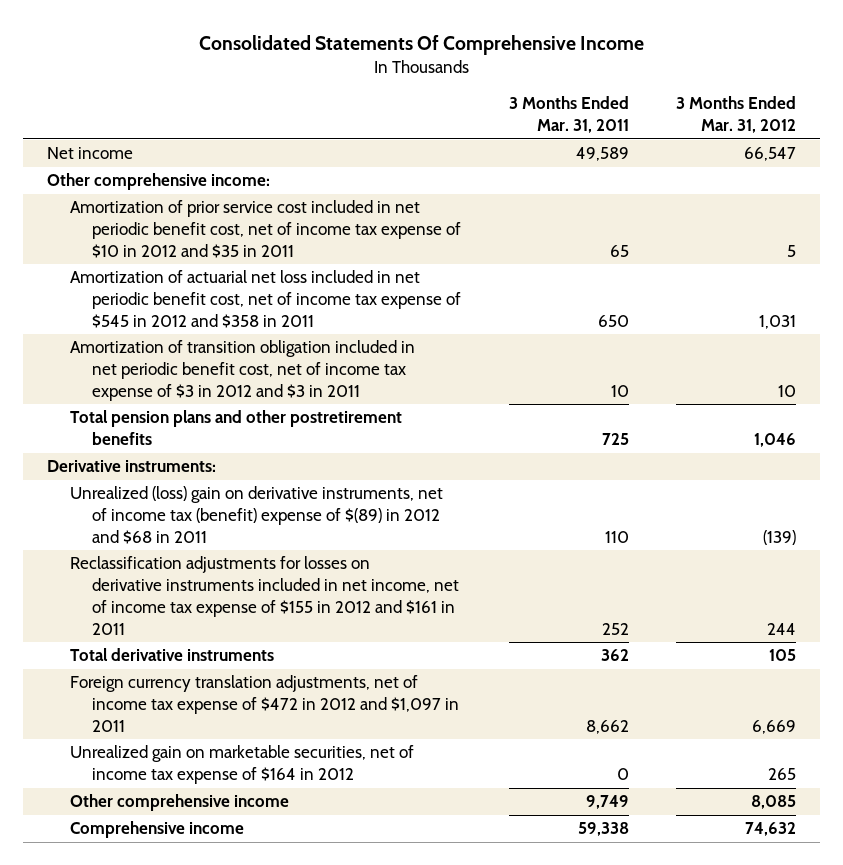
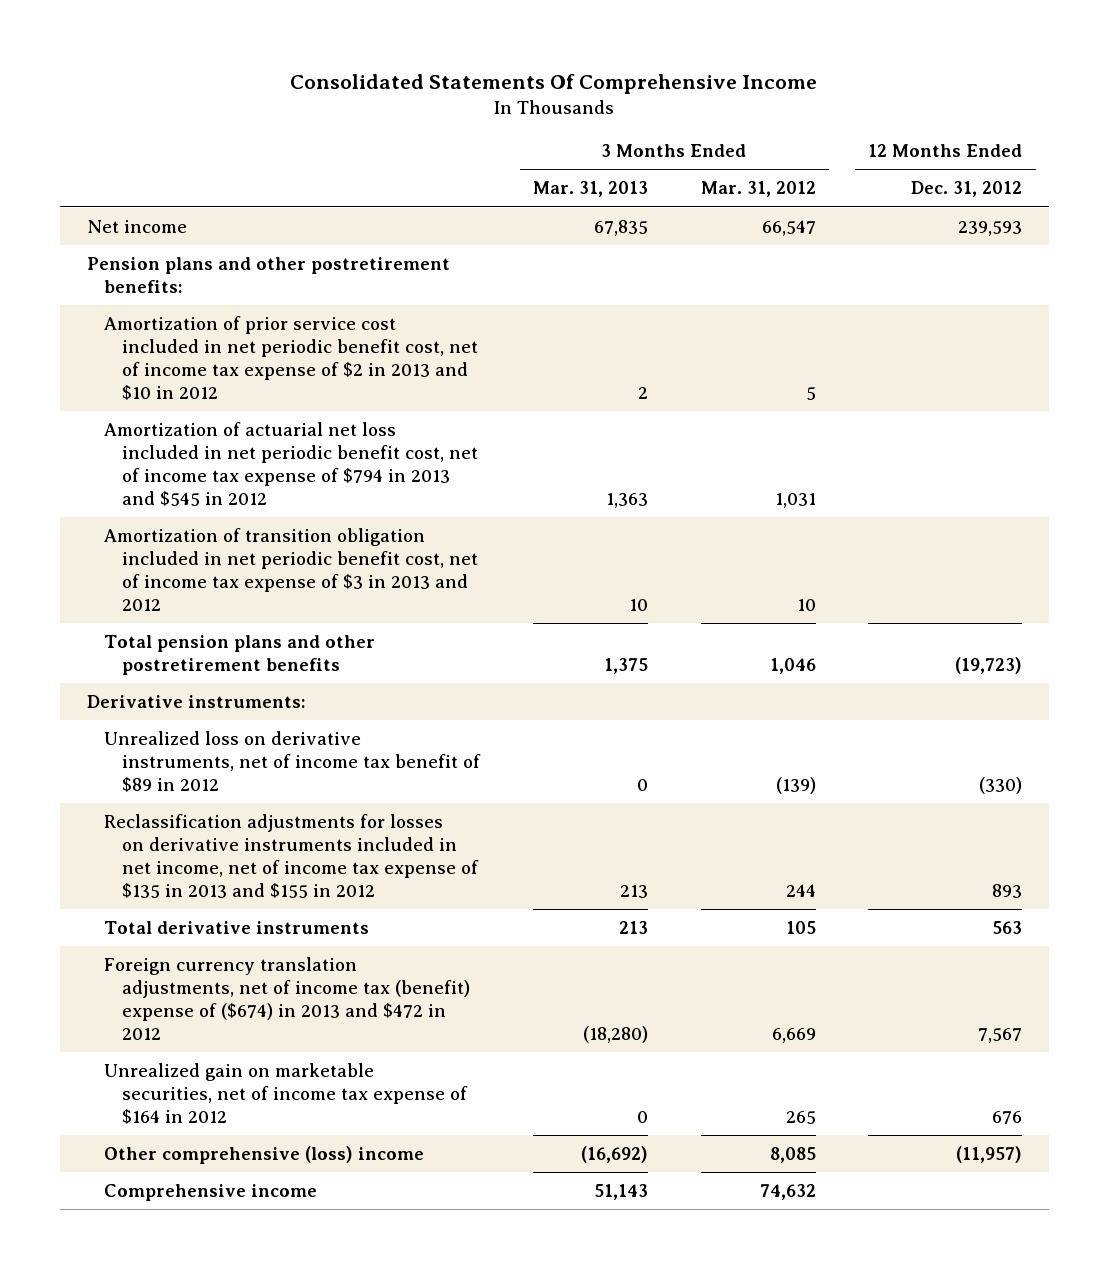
- | 3 Months Ended Mar. 31, 2011 | 3 Months Ended Mar. 31, 2012
+ | 3 Months Ended Mar. 31, 2013 | 3 Months Ended Mar. 31, 2012 | 12 Months Ended Dec. 31, 2012
- Other comprehensive income:
- Amortization of prior service cost included in net periodic benefit cost, net of income tax expense of $10 in 2012 and $35 in 2011 | 65 | 5
- Amortization of actuarial net loss included in net periodic benefit cost, net of income tax expense of $545 in 2012 and $358 in 2011 | 650 | 1,031
- Amortization of transition obligation included in net periodic benefit cost, net of income tax expense of $3 in 2012 and $3 in 2011 | 10 | 10
+ Pension plans and other postretirement benefits:
+ Amortization of prior service cost included in net periodic benefit cost, net of income tax expense of $2 in 2013 and $10 in 2012 | 2 | 5 |
+ Amortization of actuarial net loss included in net periodic benefit cost, net of income tax expense of $794 in 2013 and $545 in 2012 | 1,363 | 1,031 |
+ Amortization of transition obligation included in net periodic benefit cost, net of income tax expense of $3 in 2013 and 2012 | 10 | 10 |
- Unrealized (loss) gain on derivative instruments, net of income tax (benefit) expense of $(89) in 2012 and $68 in 2011 | 110 | (139)
- Reclassification adjustments for losses on derivative instruments included in net income, net of income tax expense of $155 in 2012 and $161 in 2011 | 252 | 244
+ Unrealized loss on derivative instruments, net of income tax benefit of $89 in 2012 | 0 | (139) | (330)
+ Reclassification adjustments for losses on derivative instruments included in net income, net of income tax expense of $135 in 2013 and $155 in 2012 | 213 | 244 | 893
- Foreign currency translation adjustments, net of income tax expense of $472 in 2012 and $1,097 in 2011 | 8,662 | 6,669
+ Foreign currency translation adjustments, net of income tax (benefit) expense of ($674) in 2013 and $472 in 2012 | (18,280) | 6,669 | 7,567
- Other comprehensive income | 9,749 | 8,085
+ Other comprehensive (loss) income | (16,692) | 8,085 | (11,957)

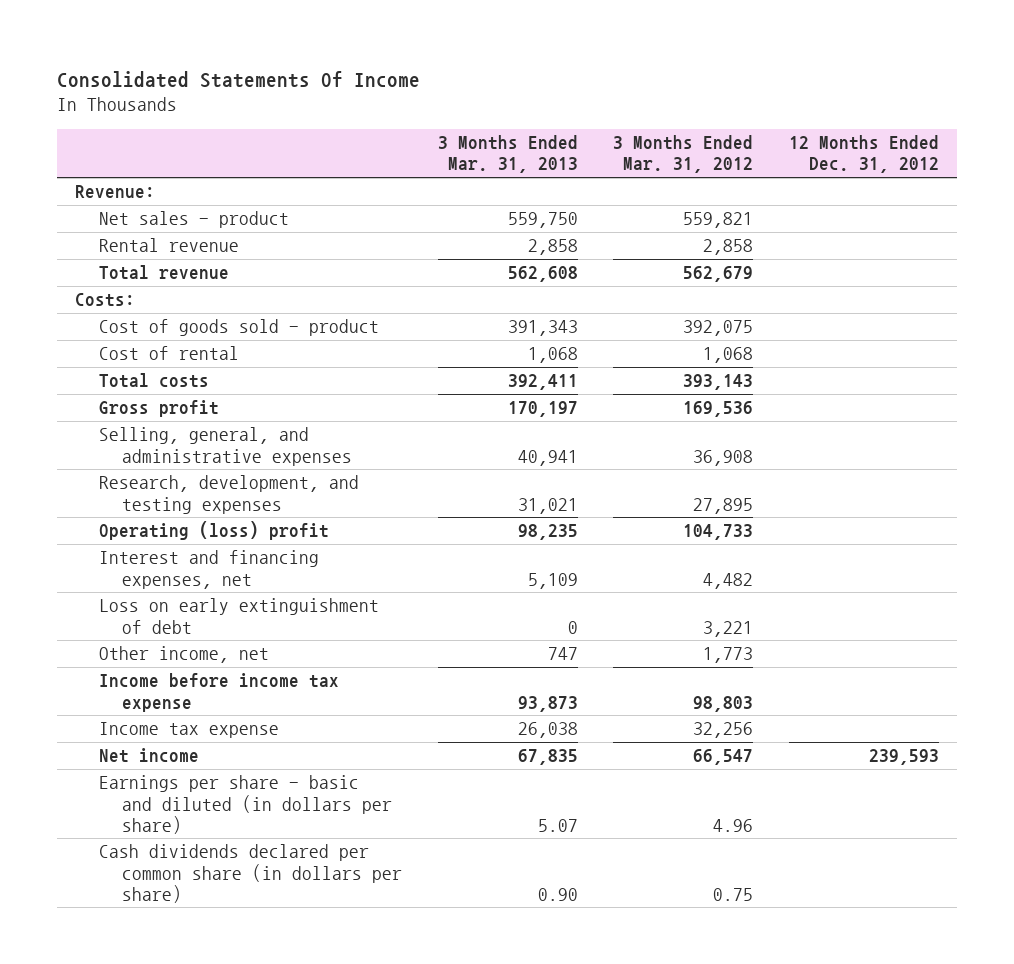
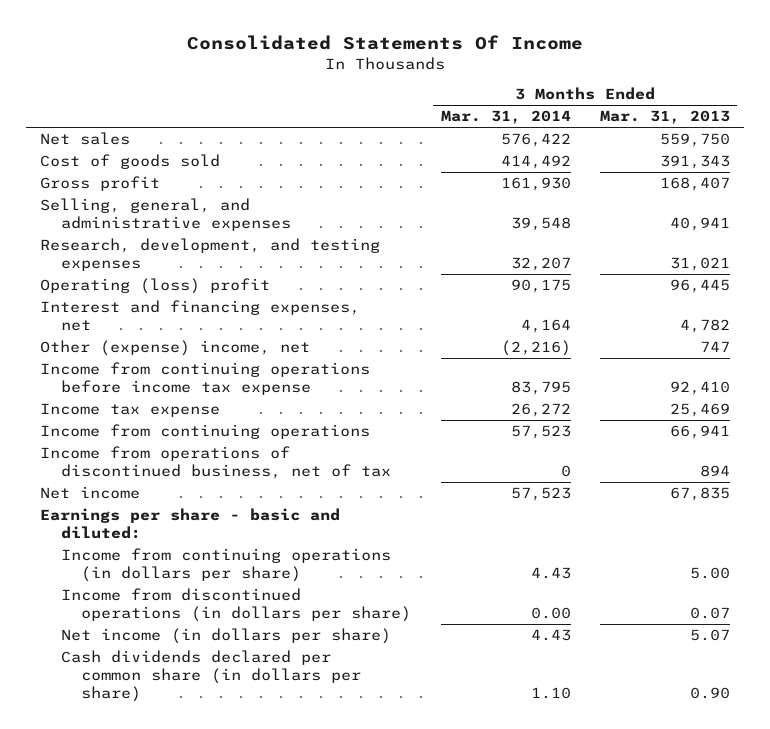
- | 3 Months Ended Mar. 31, 2013 | 3 Months Ended Mar. 31, 2012 | 12 Months Ended Dec. 31, 2012
+ | 3 Months Ended Mar. 31, 2014 | 3 Months Ended Mar. 31, 2013
- Revenue:
- Net sales - product | 559,750 | 559,821 |
- Rental revenue | 2,858 | 2,858 |
- Total revenue | 562,608 | 562,679 |
- Costs:
- Cost of goods sold - product | 391,343 | 392,075 |
- Cost of rental | 1,068 | 1,068 |
- Total costs | 392,411 | 393,143 |
- Gross profit | 170,197 | 169,536 |
+ Net sales | 576,422 | 559,750
+ Cost of goods sold | 414,492 | 391,343
+ Gross profit | 161,930 | 168,407
- Operating (loss) profit | 98,235 | 104,733 |
- Interest and financing expenses, net | 5,109 | 4,482 |
- Loss on early extinguishment of debt | 0 | 3,221 |
- Other income, net | 747 | 1,773 |
- Income before income tax expense | 93,873 | 98,803 |
- Income tax expense | 26,038 | 32,256 |
+ Operating (loss) profit | 90,175 | 96,445
+ Interest and financing expenses, net | 4,164 | 4,782
+ Other (expense) income, net | (2,216) | 747
+ Income from continuing operations before income tax expense | 83,795 | 92,410
+ Income tax expense | 26,272 | 25,469
+ Income from continuing operations | 57,523 | 66,941
+ Income from operations of discontinued business, net of tax | 0 | 894
- Earnings per share - basic and diluted (in dollars per share) | 5.07 | 4.96 |
+ Earnings per share - basic and diluted:
+ Income from continuing operations (in dollars per share) | 4.43 | 5.00
+ Income from discontinued operations (in dollars per share) | 0.00 | 0.07
+ Net income (in dollars per share) | 4.43 | 5.07

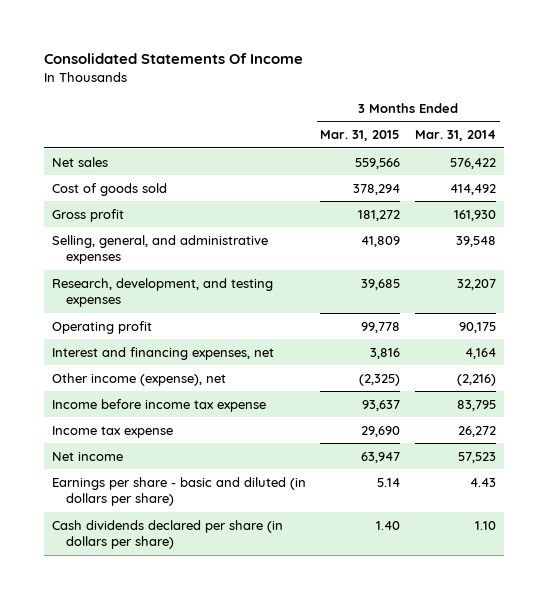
- | 3 Months Ended Mar. 31, 2014 | 3 Months Ended Mar. 31, 2013
+ | 3 Months Ended Mar. 31, 2015 | 3 Months Ended Mar. 31, 2014
- Operating (loss) profit | 90,175 | 96,445
+ Operating profit | 99,778 | 90,175
- Other (expense) income, net | (2,216) | 747
- Income from continuing operations before income tax expense | 83,795 | 92,410
+ Other income (expense), net | (2,325) | (2,216)
+ Income before income tax expense | 93,637 | 83,795
- Income from continuing operations | 57,523 | 66,941
- Income from operations of discontinued business, net of tax | 0 | 894
- Earnings per share - basic and diluted:
- Income from continuing operations (in dollars per share) | 4.43 | 5.00
- Income from discontinued operations (in dollars per share) | 0.00 | 0.07
- Net income (in dollars per share) | 4.43 | 5.07
- Cash dividends declared per common share (in dollars per share) | 1.10 | 0.90
+ Earnings per share - basic and diluted (in dollars per share) | 5.14 | 4.43
+ Cash dividends declared per share (in dollars per share) | 1.40 | 1.10

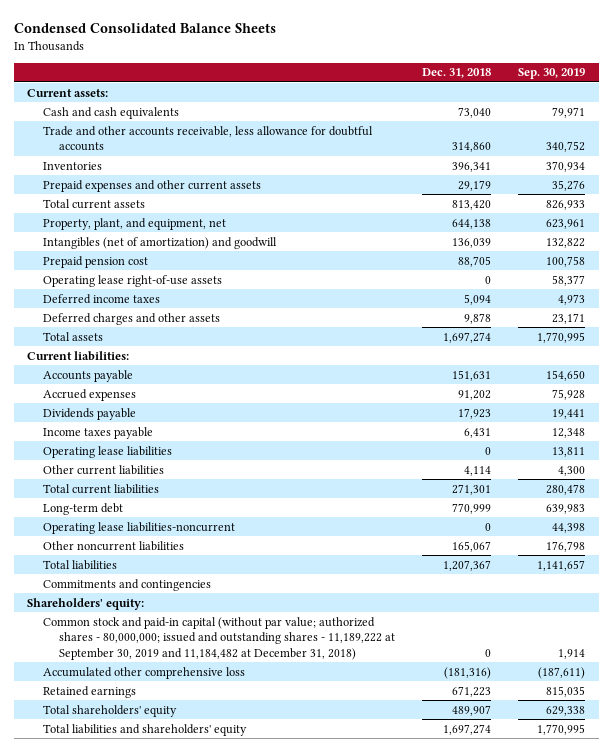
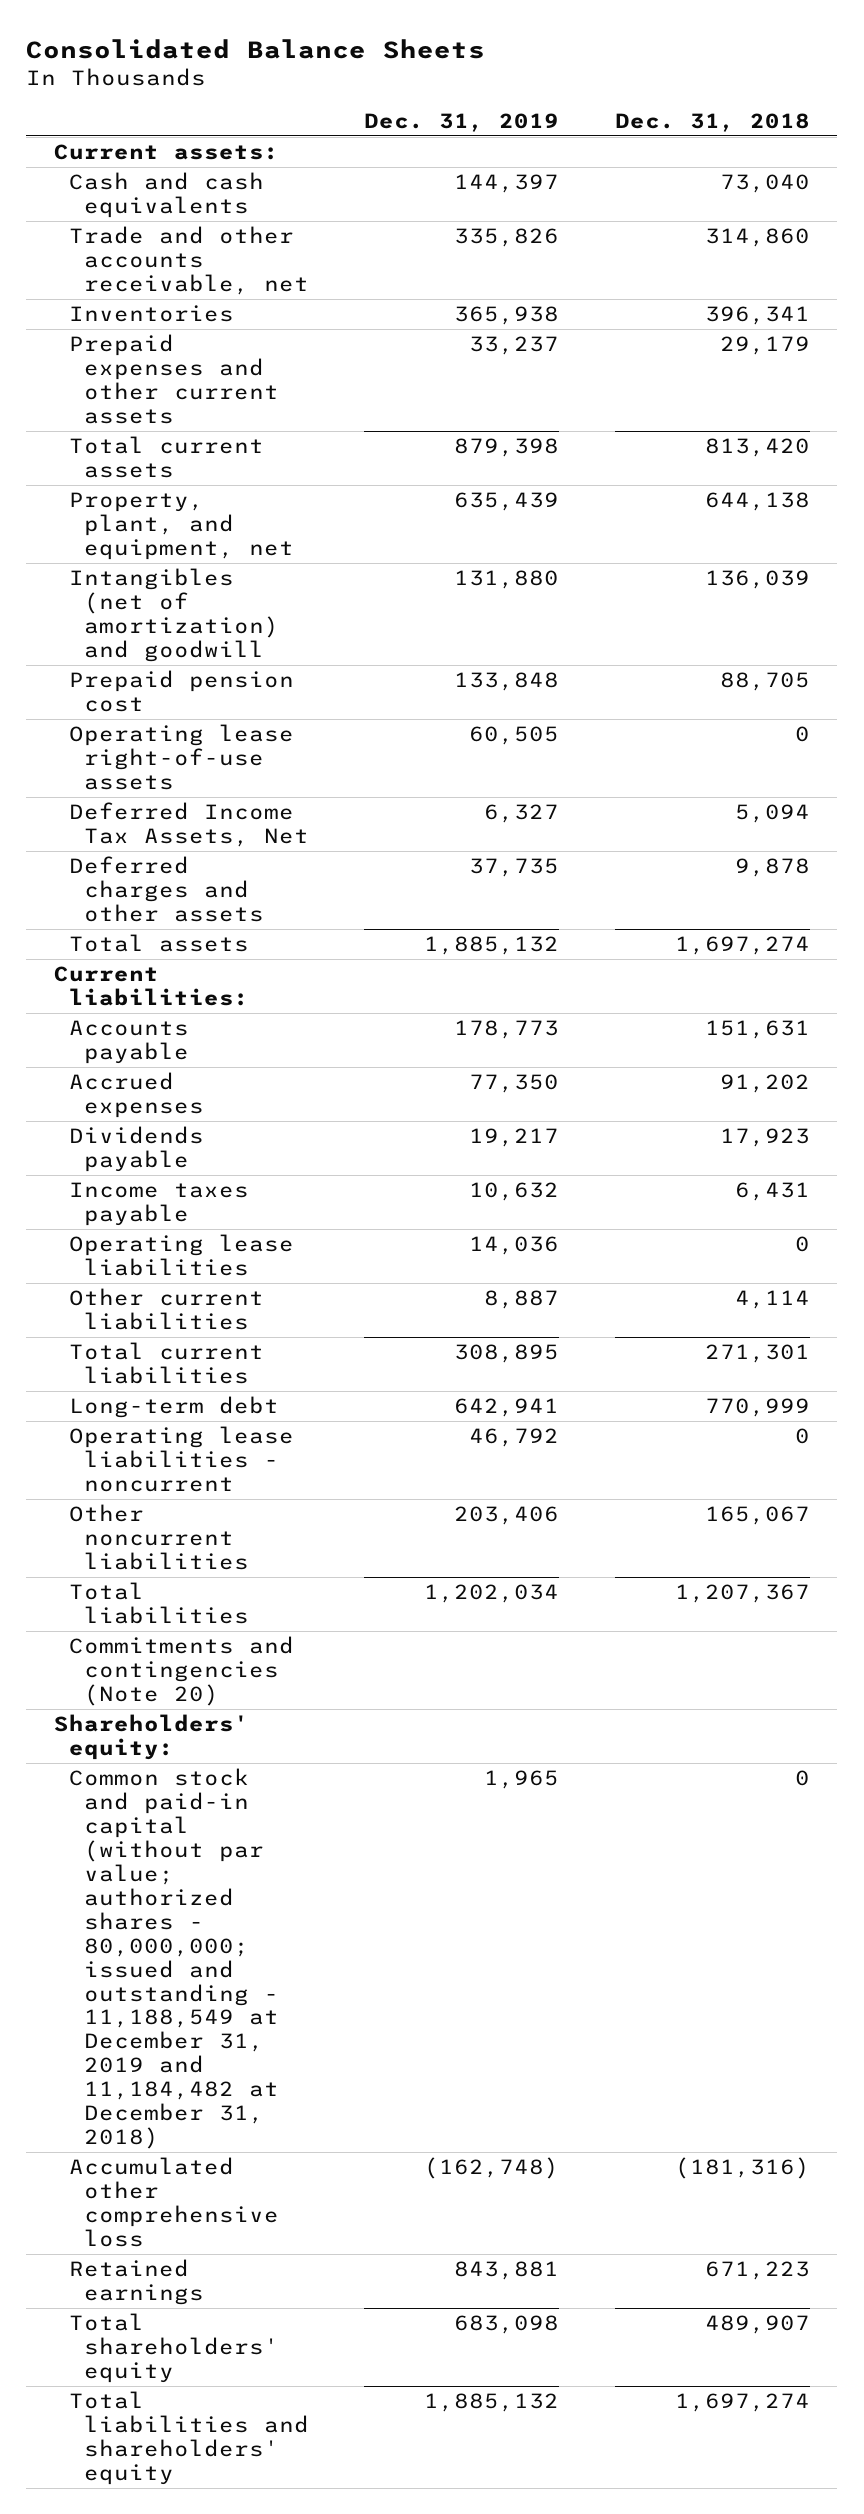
- Condensed Consolidated Balance Sheets
+ Consolidated Balance Sheets
- | Dec. 31, 2018 | Sep. 30, 2019
+ | Dec. 31, 2019 | Dec. 31, 2018
- Trade and other accounts receivable, less allowance for doubtful accounts | 314,860 | 340,752
+ Trade and other accounts receivable, net | 335,826 | 314,860
- Deferred income taxes | 5,094 | 4,973
+ Deferred Income Tax Assets, Net | 6,327 | 5,094
- Operating lease liabilities-noncurrent | 0 | 44,398
+ Operating lease liabilities - noncurrent | 46,792 | 0
- Commitments and contingencies
+ Commitments and contingencies (Note 20)
- Common stock and paid-in capital (without par value; authorized shares - 80,000,000; issued and outstanding shares - 11,189,222 at September 30, 2019 and 11,184,482 at December 31, 2018) | 0 | 1,914
+ Common stock and paid-in capital (without par value; authorized shares - 80,000,000; issued and outstanding - 11,188,549 at December 31, 2019 and 11,184,482 at December 31, 2018) | 1,965 | 0

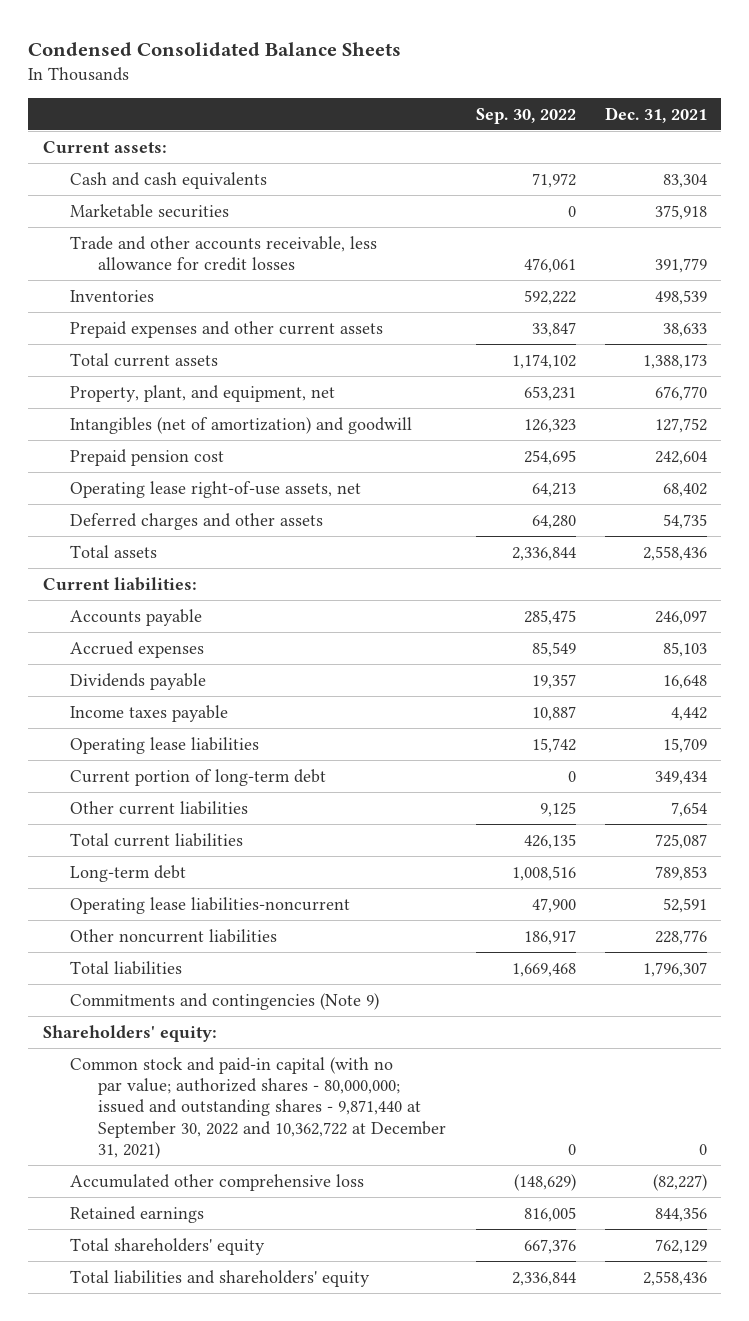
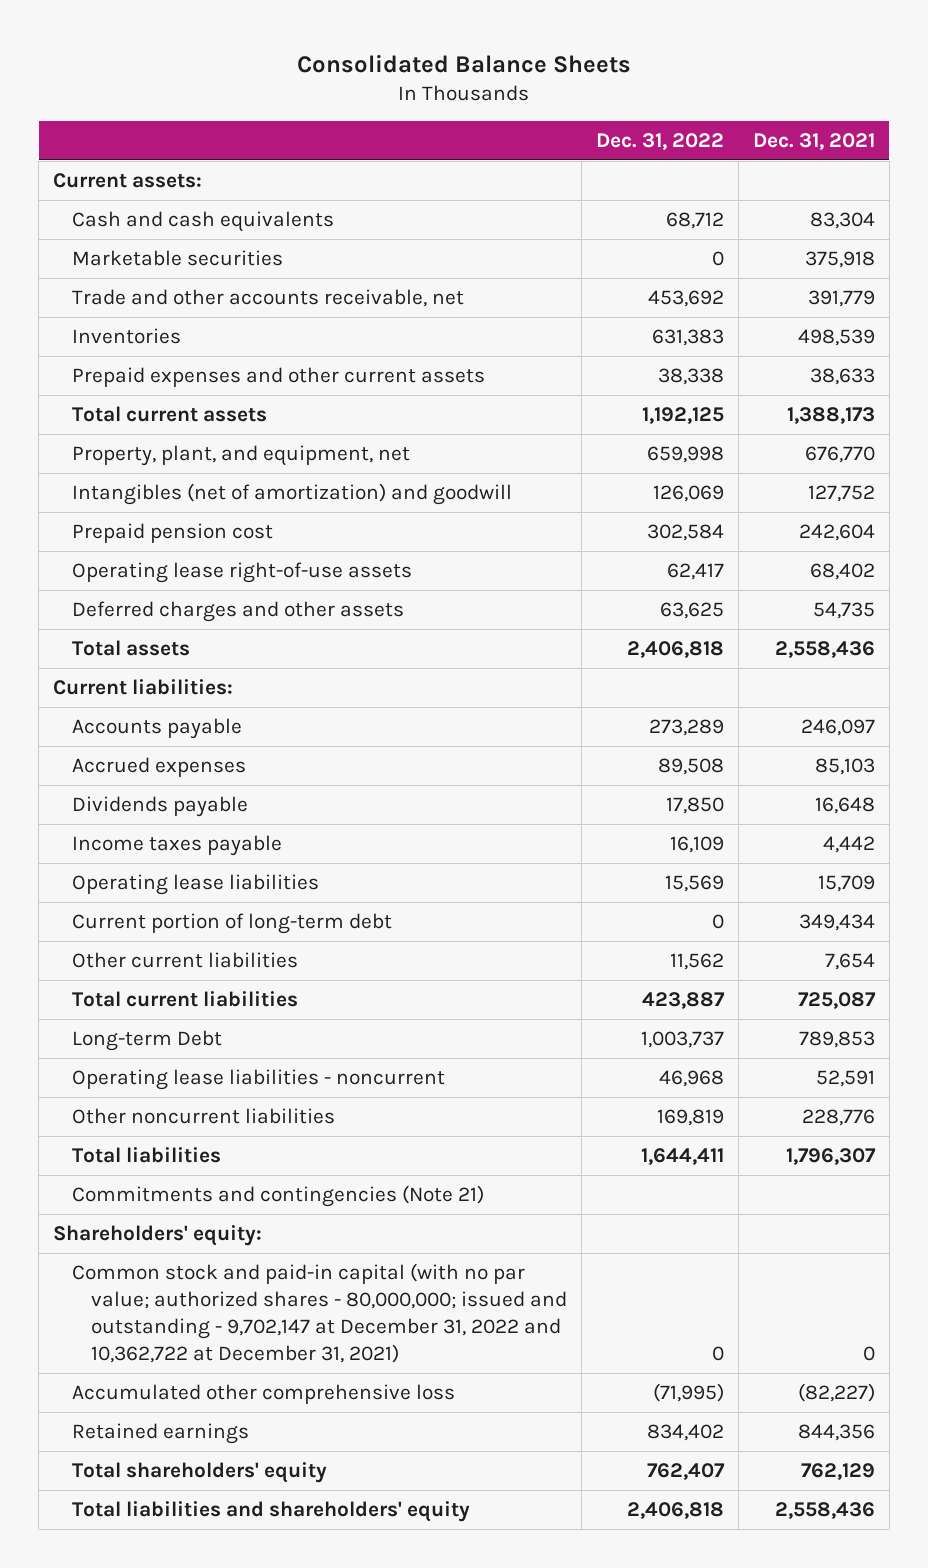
- Condensed Consolidated Balance Sheets
+ Consolidated Balance Sheets
- | Sep. 30, 2022 | Dec. 31, 2021
+ | Dec. 31, 2022 | Dec. 31, 2021
- Trade and other accounts receivable, less allowance for credit losses | 476,061 | 391,779
+ Trade and other accounts receivable, net | 453,692 | 391,779
- Operating lease right-of-use assets, net | 64,213 | 68,402
+ Operating lease right-of-use assets | 62,417 | 68,402
- Long-term debt | 1,008,516 | 789,853
- Operating lease liabilities-noncurrent | 47,900 | 52,591
+ Long-term Debt | 1,003,737 | 789,853
+ Operating lease liabilities - noncurrent | 46,968 | 52,591
- Commitments and contingencies (Note 9)
+ Commitments and contingencies (Note 21)
- Common stock and paid-in capital (with no par value; authorized shares - 80,000,000; issued and outstanding shares - 9,871,440 at September 30, 2022 and 10,362,722 at December 31, 2021) | 0 | 0
+ Common stock and paid-in capital (with no par value; authorized shares - 80,000,000; issued and outstanding - 9,702,147 at December 31, 2022 and 10,362,722 at December 31, 2021) | 0 | 0

